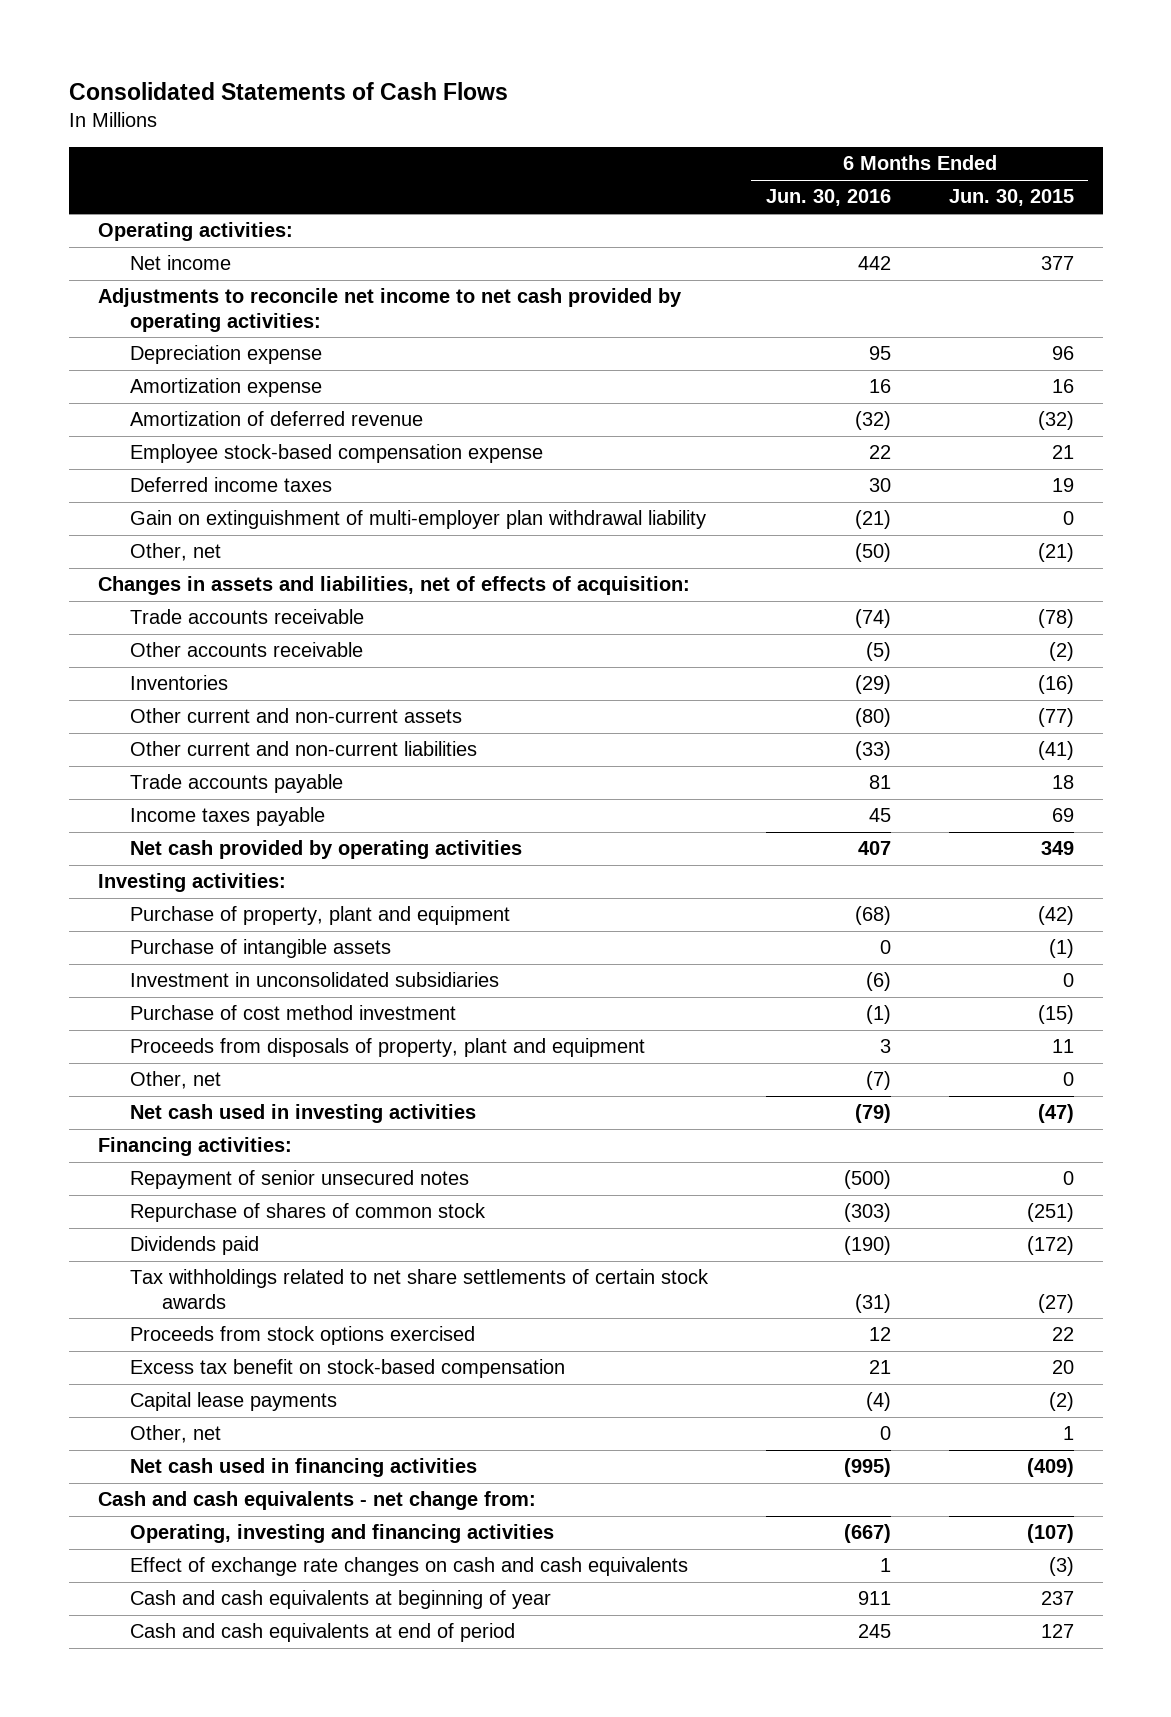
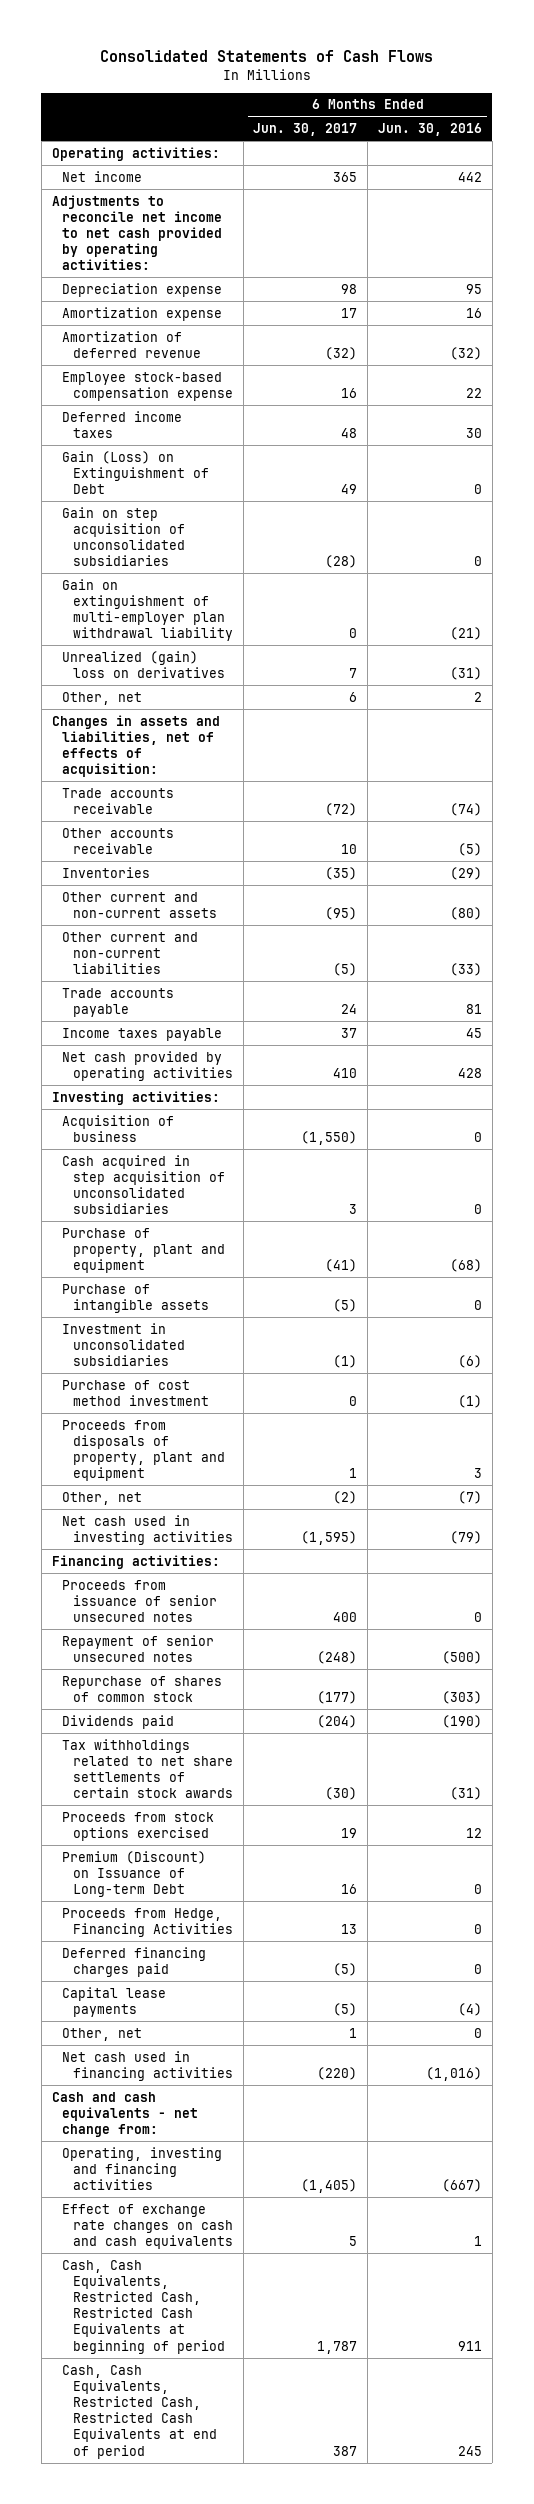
- | 6 Months Ended Jun. 30, 2016 | 6 Months Ended Jun. 30, 2015
+ | 6 Months Ended Jun. 30, 2017 | 6 Months Ended Jun. 30, 2016
+ Gain (Loss) on Extinguishment of Debt | 49 | 0
+ Gain on step acquisition of unconsolidated subsidiaries | (28) | 0
- Other, net | (50) | (21)
+ Unrealized (gain) loss on derivatives | 7 | (31)
+ Other, net | 6 | 2
- Net cash provided by operating activities | 407 | 349
+ Net cash provided by operating activities | 410 | 428
+ Acquisition of business | (1,550) | 0
+ Cash acquired in step acquisition of unconsolidated subsidiaries | 3 | 0
+ Proceeds from issuance of senior unsecured notes | 400 | 0
- Excess tax benefit on stock-based compensation | 21 | 20
+ Premium (Discount) on Issuance of Long-term Debt | 16 | 0
+ Proceeds from Hedge, Financing Activities | 13 | 0
+ Deferred financing charges paid | (5) | 0
- Net cash used in financing activities | (995) | (409)
+ Net cash used in financing activities | (220) | (1,016)
- Cash and cash equivalents at beginning of year | 911 | 237
- Cash and cash equivalents at end of period | 245 | 127
+ Cash, Cash Equivalents, Restricted Cash, Restricted Cash Equivalents at beginning of period | 1,787 | 911
+ Cash, Cash Equivalents, Restricted Cash, Restricted Cash Equivalents at end of period | 387 | 245

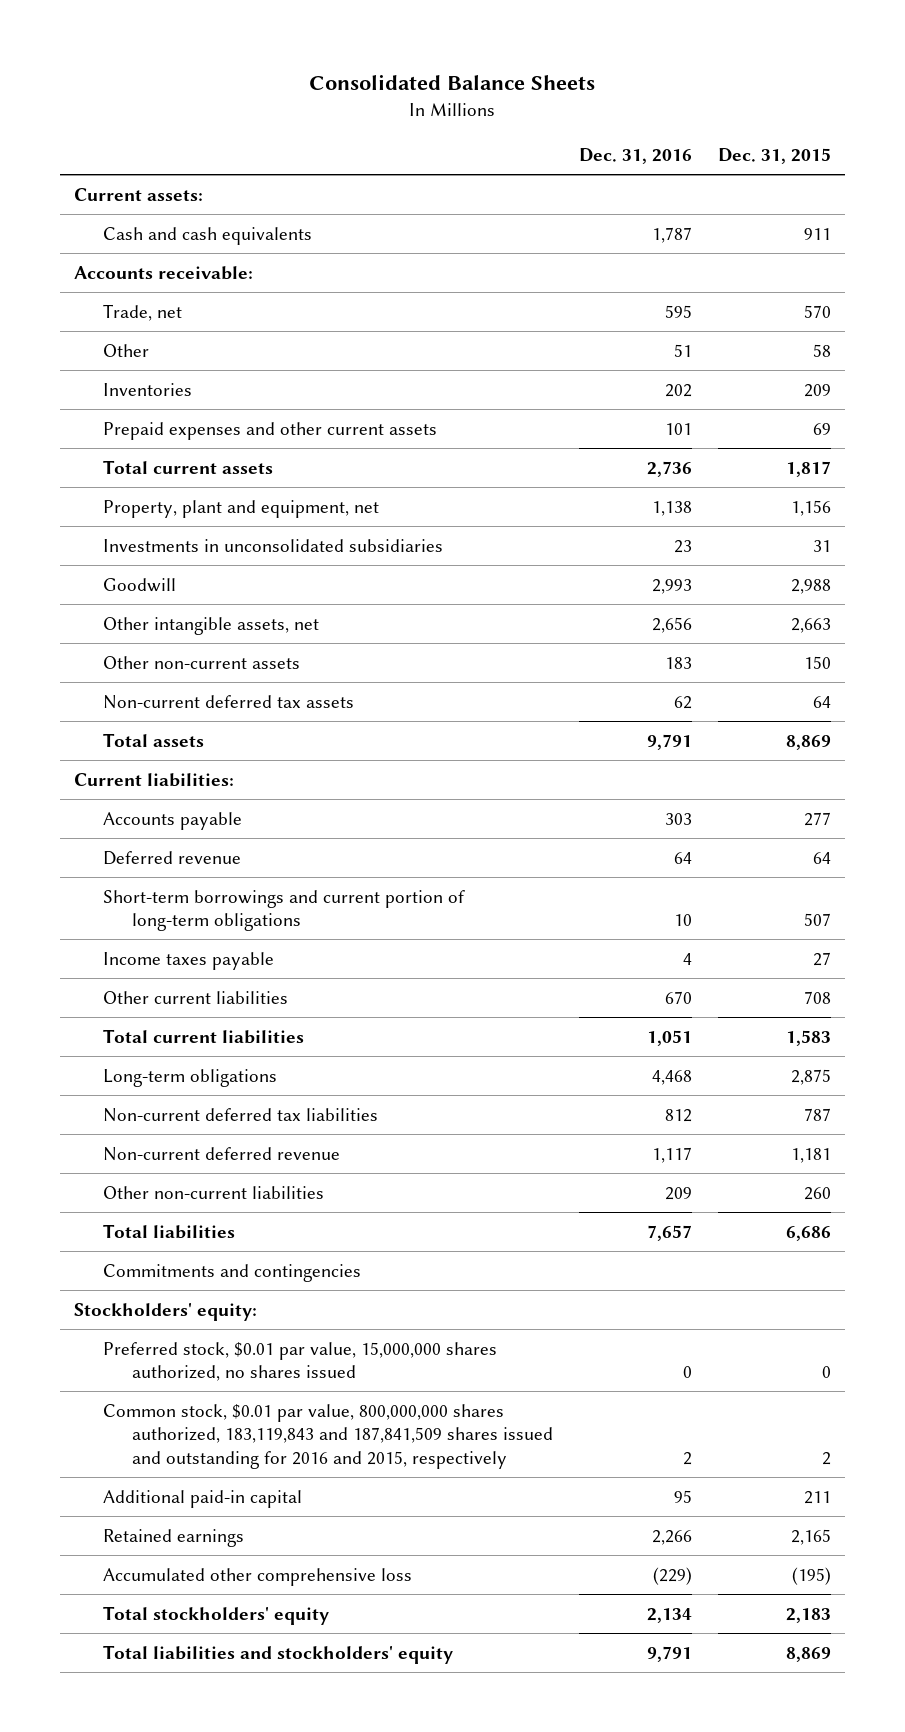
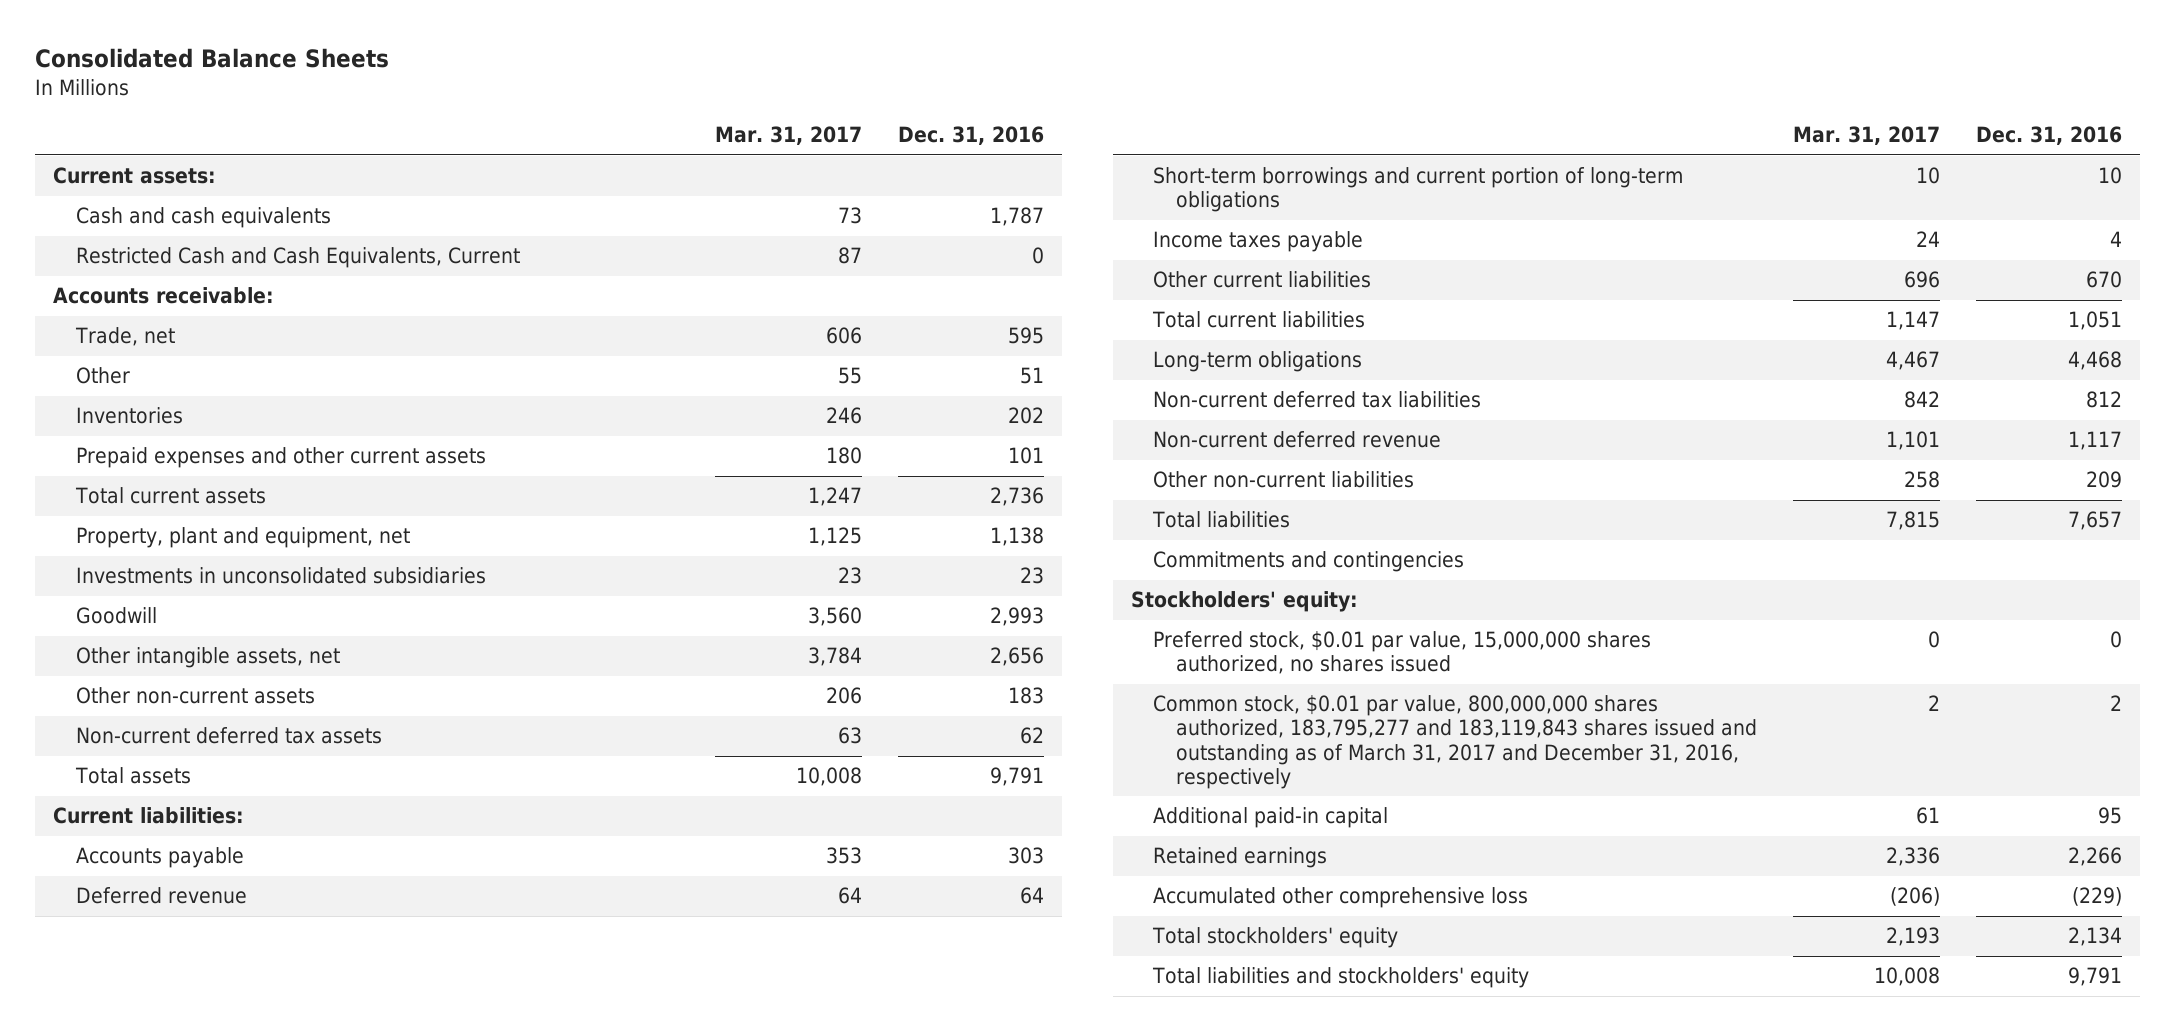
- | Dec. 31, 2016 | Dec. 31, 2015
+ | Mar. 31, 2017 | Dec. 31, 2016
+ Restricted Cash and Cash Equivalents, Current | 87 | 0
- Common stock, $0.01 par value, 800,000,000 shares authorized, 183,119,843 and 187,841,509 shares issued and outstanding for 2016 and 2015, respectively | 2 | 2
+ Common stock, $0.01 par value, 800,000,000 shares authorized, 183,795,277 and 183,119,843 shares issued and outstanding as of March 31, 2017 and December 31, 2016, respectively | 2 | 2

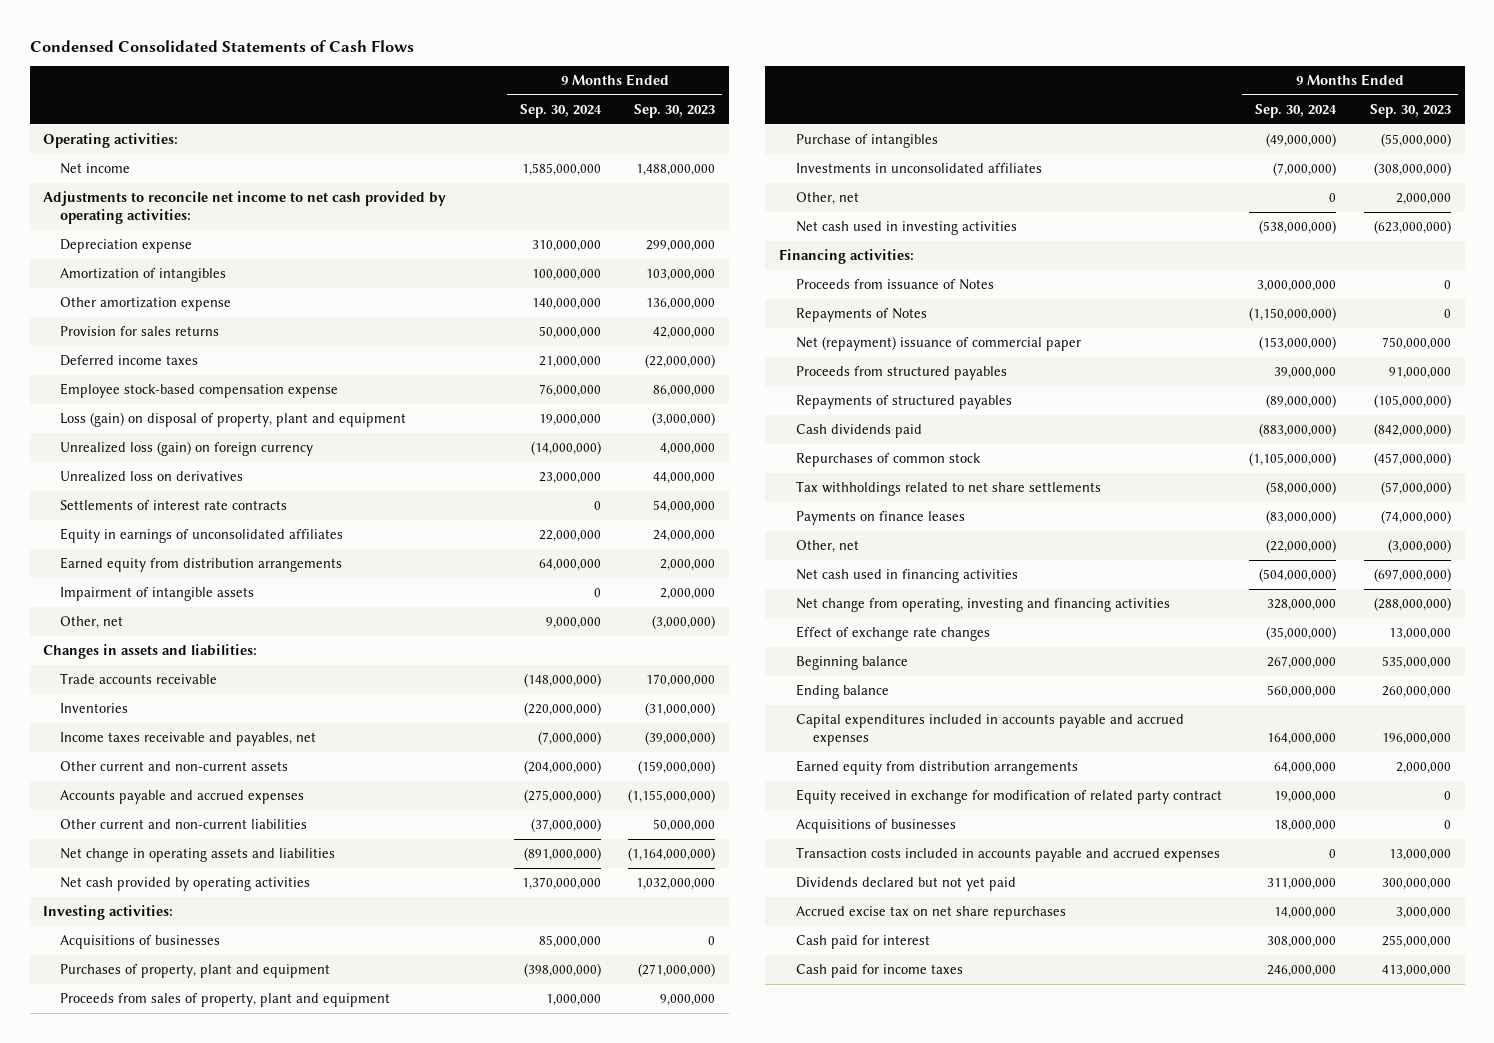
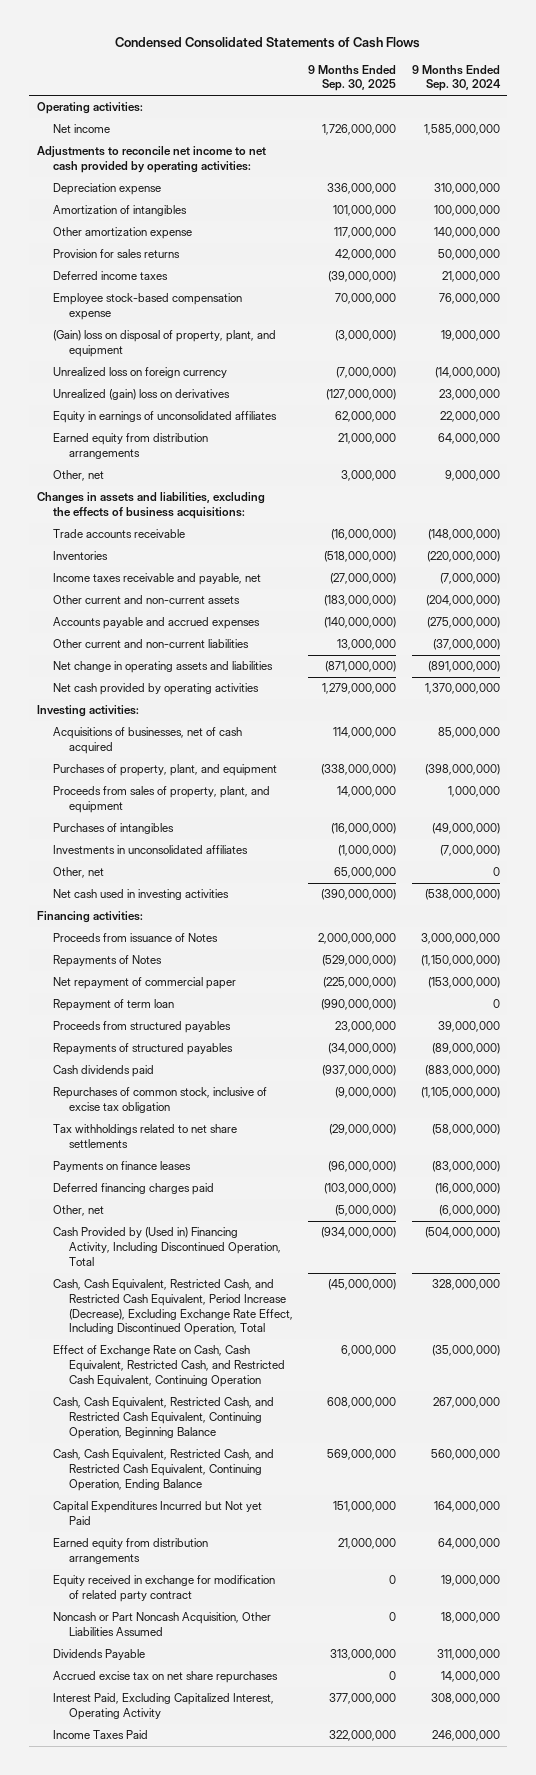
- | 9 Months Ended Sep. 30, 2024 | 9 Months Ended Sep. 30, 2023
+ | 9 Months Ended Sep. 30, 2025 | 9 Months Ended Sep. 30, 2024
- Loss (gain) on disposal of property, plant and equipment | 19,000,000 | (3,000,000)
- Unrealized loss (gain) on foreign currency | (14,000,000) | 4,000,000
- Unrealized loss on derivatives | 23,000,000 | 44,000,000
- Settlements of interest rate contracts | 0 | 54,000,000
+ (Gain) loss on disposal of property, plant, and equipment | (3,000,000) | 19,000,000
+ Unrealized loss on foreign currency | (7,000,000) | (14,000,000)
+ Unrealized (gain) loss on derivatives | (127,000,000) | 23,000,000
- Impairment of intangible assets | 0 | 2,000,000
- Changes in assets and liabilities:
+ Changes in assets and liabilities, excluding the effects of business acquisitions:
- Income taxes receivable and payables, net | (7,000,000) | (39,000,000)
+ Income taxes receivable and payable, net | (27,000,000) | (7,000,000)
- Acquisitions of businesses | 85,000,000 | 0
- Purchases of property, plant and equipment | (398,000,000) | (271,000,000)
- Proceeds from sales of property, plant and equipment | 1,000,000 | 9,000,000
- Purchase of intangibles | (49,000,000) | (55,000,000)
+ Acquisitions of businesses, net of cash acquired | 114,000,000 | 85,000,000
+ Purchases of property, plant, and equipment | (338,000,000) | (398,000,000)
+ Proceeds from sales of property, plant, and equipment | 14,000,000 | 1,000,000
+ Purchases of intangibles | (16,000,000) | (49,000,000)
- Net (repayment) issuance of commercial paper | (153,000,000) | 750,000,000
+ Net repayment of commercial paper | (225,000,000) | (153,000,000)
+ Repayment of term loan | (990,000,000) | 0
- Repurchases of common stock | (1,105,000,000) | (457,000,000)
+ Repurchases of common stock, inclusive of excise tax obligation | (9,000,000) | (1,105,000,000)
- Other, net | (22,000,000) | (3,000,000)
- Net cash used in financing activities | (504,000,000) | (697,000,000)
- Net change from operating, investing and financing activities | 328,000,000 | (288,000,000)
- Effect of exchange rate changes | (35,000,000) | 13,000,000
- Beginning balance | 267,000,000 | 535,000,000
- Ending balance | 560,000,000 | 260,000,000
- Capital expenditures included in accounts payable and accrued expenses | 164,000,000 | 196,000,000
+ Deferred financing charges paid | (103,000,000) | (16,000,000)
+ Other, net | (5,000,000) | (6,000,000)
+ Cash Provided by (Used in) Financing Activity, Including Discontinued Operation, Total | (934,000,000) | (504,000,000)
+ Cash, Cash Equivalent, Restricted Cash, and Restricted Cash Equivalent, Period Increase (Decrease), Excluding Exchange Rate Effect, Including Discontinued Operation, Total | (45,000,000) | 328,000,000
+ Effect of Exchange Rate on Cash, Cash Equivalent, Restricted Cash, and Restricted Cash Equivalent, Continuing Operation | 6,000,000 | (35,000,000)
+ Cash, Cash Equivalent, Restricted Cash, and Restricted Cash Equivalent, Continuing Operation, Beginning Balance | 608,000,000 | 267,000,000
+ Cash, Cash Equivalent, Restricted Cash, and Restricted Cash Equivalent, Continuing Operation, Ending Balance | 569,000,000 | 560,000,000
+ Capital Expenditures Incurred but Not yet Paid | 151,000,000 | 164,000,000
- Acquisitions of businesses | 18,000,000 | 0
- Transaction costs included in accounts payable and accrued expenses | 0 | 13,000,000
- Dividends declared but not yet paid | 311,000,000 | 300,000,000
+ Noncash or Part Noncash Acquisition, Other Liabilities Assumed | 0 | 18,000,000
+ Dividends Payable | 313,000,000 | 311,000,000
- Cash paid for interest | 308,000,000 | 255,000,000
- Cash paid for income taxes | 246,000,000 | 413,000,000
+ Interest Paid, Excluding Capitalized Interest, Operating Activity | 377,000,000 | 308,000,000
+ Income Taxes Paid | 322,000,000 | 246,000,000

